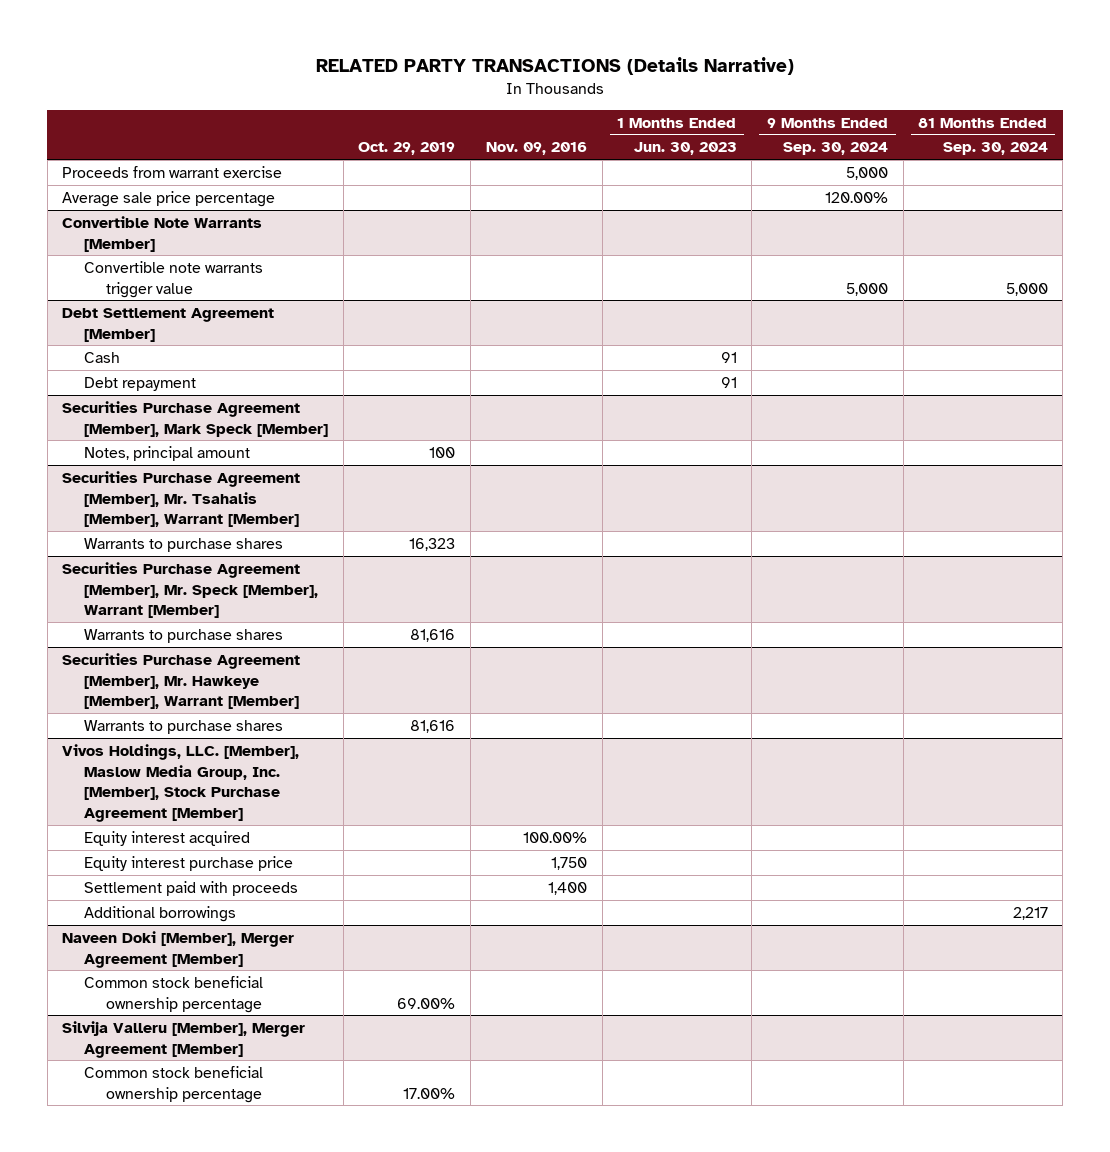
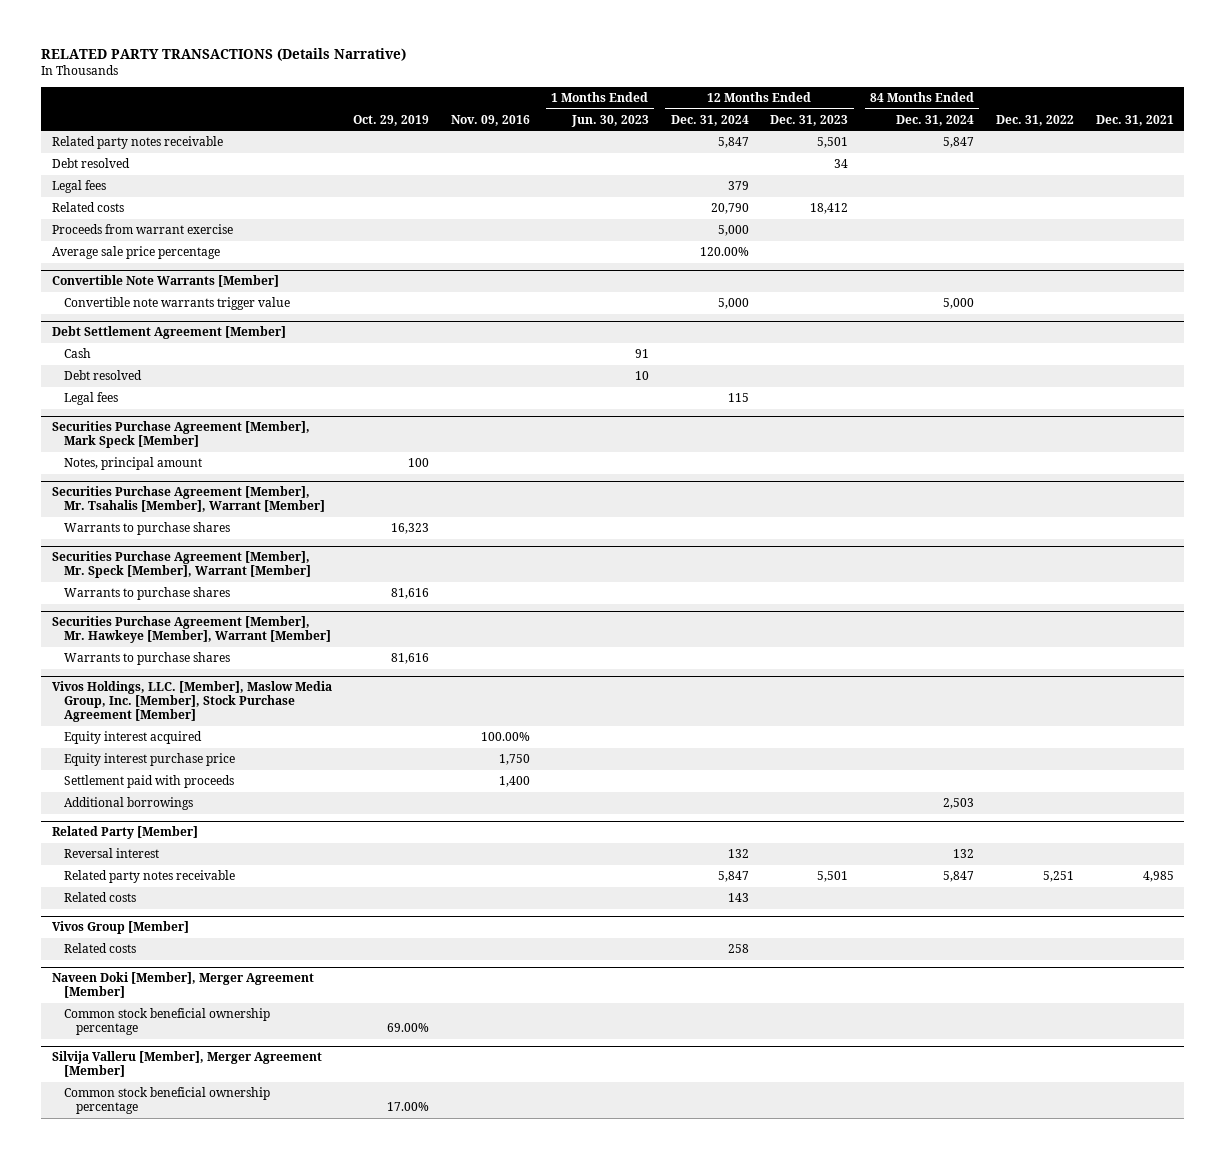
- | Oct. 29, 2019 | Nov. 09, 2016 | 1 Months Ended Jun. 30, 2023 | 9 Months Ended Sep. 30, 2024 | 81 Months Ended Sep. 30, 2024
+ | Oct. 29, 2019 | Nov. 09, 2016 | 1 Months Ended Jun. 30, 2023 | 12 Months Ended Dec. 31, 2024 | 12 Months Ended Dec. 31, 2023 | 84 Months Ended Dec. 31, 2024 | Dec. 31, 2022 | Dec. 31, 2021
+ Related party notes receivable | | | | 5,847 | 5,501 | 5,847 | |
+ Debt resolved | | | | | 34 | | |
+ Legal fees | | | | 379 | | | |
+ Related costs | | | | 20,790 | 18,412 | | |
@ Debt Settlement Agreement [Member]
- Debt repayment | | | 91 | |
+ Debt resolved | | | 10 | | | | |
+ Legal fees | | | | 115 | | | |
+ Related Party [Member]
+ Reversal interest | | | | 132 | | 132 | |
+ Related party notes receivable | | | | 5,847 | 5,501 | 5,847 | 5,251 | 4,985
+ Related costs | | | | 143 | | | |
+ Vivos Group [Member]
+ Related costs | | | | 258 | | | |

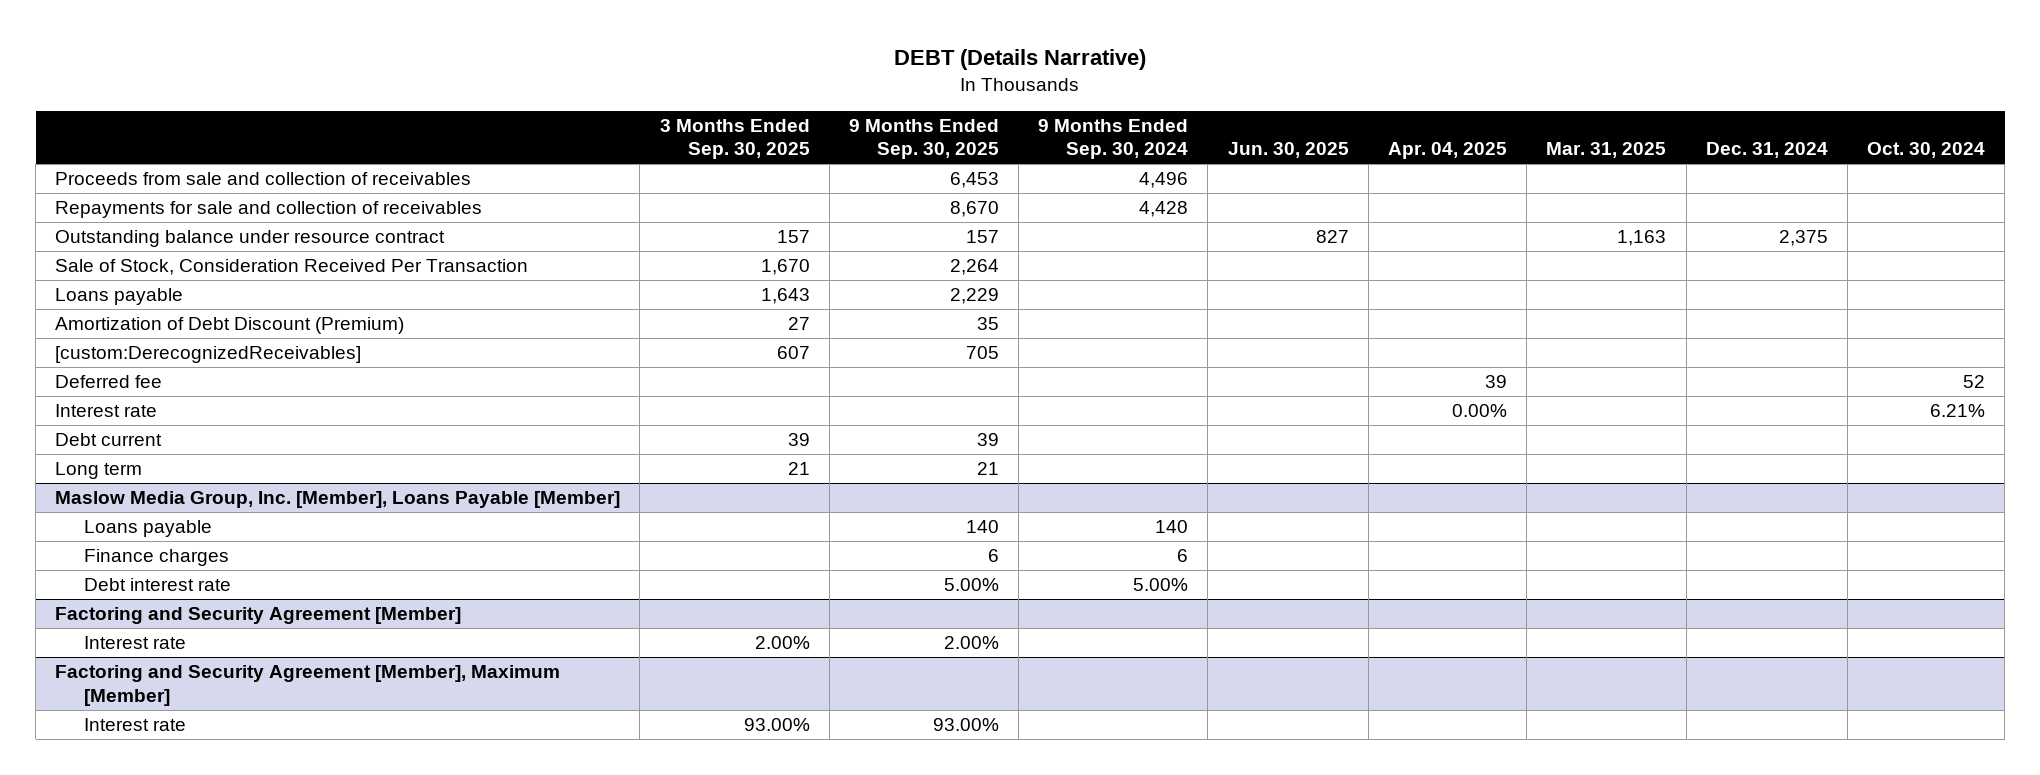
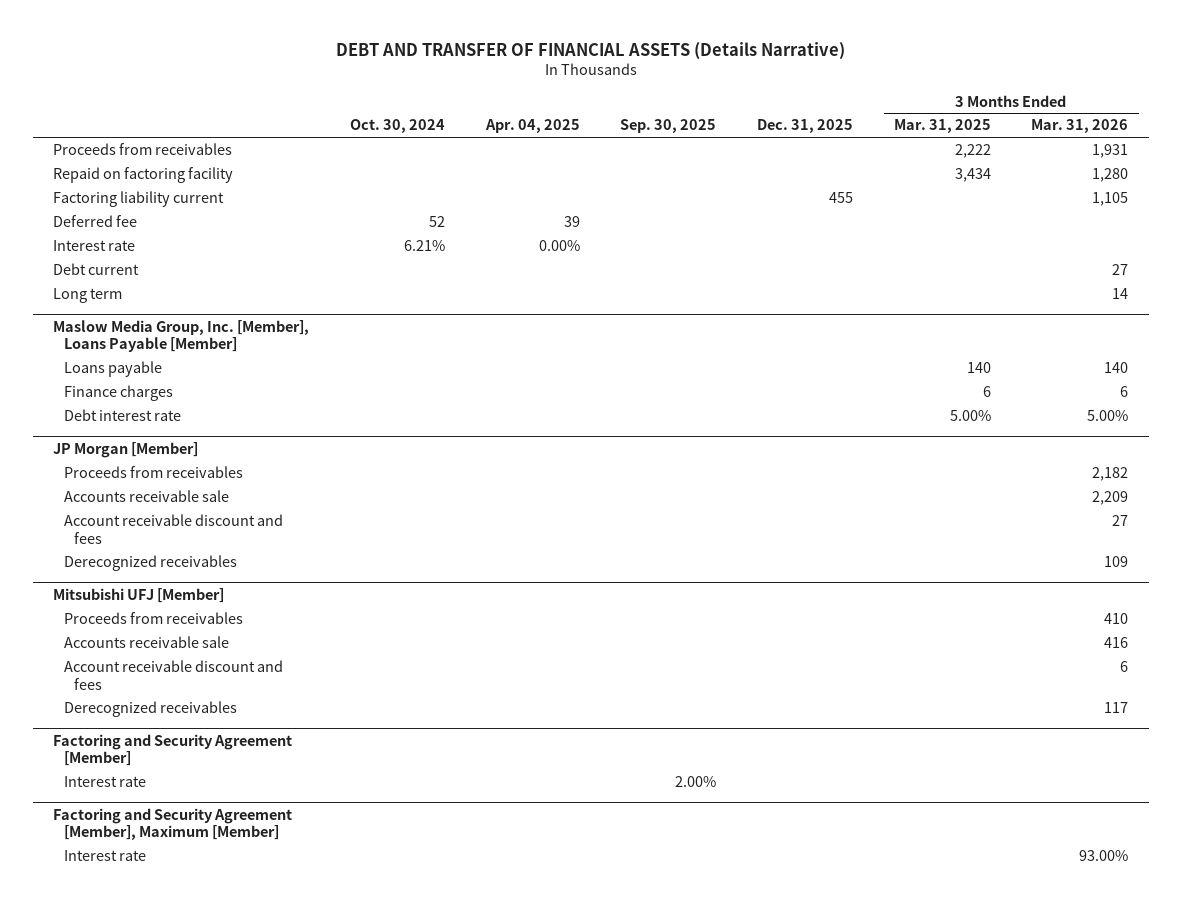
- DEBT (Details Narrative)
+ DEBT AND TRANSFER OF FINANCIAL ASSETS (Details Narrative)
- | 3 Months Ended Sep. 30, 2025 | 9 Months Ended Sep. 30, 2025 | 9 Months Ended Sep. 30, 2024 | Jun. 30, 2025 | Apr. 04, 2025 | Mar. 31, 2025 | Dec. 31, 2024 | Oct. 30, 2024
+ | Oct. 30, 2024 | Apr. 04, 2025 | Sep. 30, 2025 | Dec. 31, 2025 | 3 Months Ended Mar. 31, 2025 | 3 Months Ended Mar. 31, 2026
- Proceeds from sale and collection of receivables | | 6,453 | 4,496 | | | | |
- Repayments for sale and collection of receivables | | 8,670 | 4,428 | | | | |
- Outstanding balance under resource contract | 157 | 157 | | 827 | | 1,163 | 2,375 |
- Sale of Stock, Consideration Received Per Transaction | 1,670 | 2,264 | | | | | |
- Loans payable | 1,643 | 2,229 | | | | | |
- Amortization of Debt Discount (Premium) | 27 | 35 | | | | | |
- [custom:DerecognizedReceivables] | 607 | 705 | | | | | |
+ Proceeds from receivables | | | | | 2,222 | 1,931
+ Repaid on factoring facility | | | | | 3,434 | 1,280
+ Factoring liability current | | | | 455 | | 1,105
+ JP Morgan [Member]
+ Proceeds from receivables | | | | | | 2,182
+ Accounts receivable sale | | | | | | 2,209
+ Account receivable discount and fees | | | | | | 27
+ Derecognized receivables | | | | | | 109
+ Mitsubishi UFJ [Member]
+ Proceeds from receivables | | | | | | 410
+ Accounts receivable sale | | | | | | 416
+ Account receivable discount and fees | | | | | | 6
+ Derecognized receivables | | | | | | 117

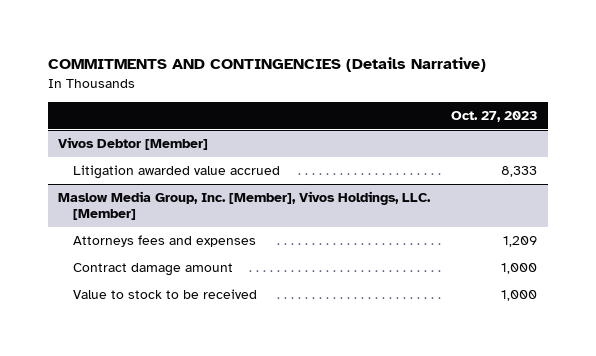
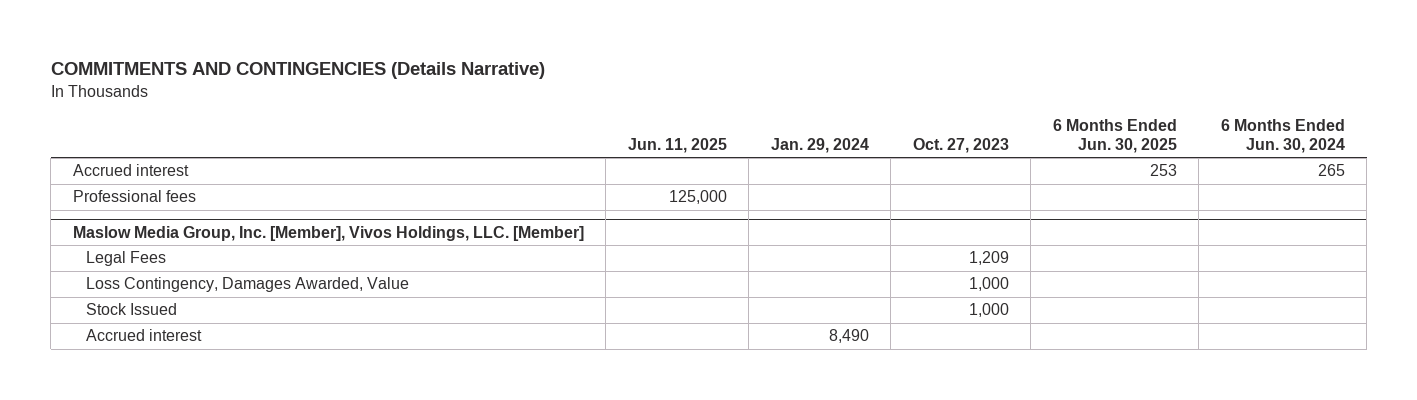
- | Oct. 27, 2023
+ | Jun. 11, 2025 | Jan. 29, 2024 | Oct. 27, 2023 | 6 Months Ended Jun. 30, 2025 | 6 Months Ended Jun. 30, 2024
- Vivos Debtor [Member]
- Litigation awarded value accrued | 8,333
+ Accrued interest | | | | 253 | 265
+ Professional fees | 125,000 | | | |
@ Maslow Media Group, Inc. [Member], Vivos Holdings, LLC. [Member]
- Attorneys fees and expenses | 1,209
- Contract damage amount | 1,000
- Value to stock to be received | 1,000
+ Legal Fees | | | 1,209 | |
+ Loss Contingency, Damages Awarded, Value | | | 1,000 | |
+ Stock Issued | | | 1,000 | |
+ Accrued interest | | 8,490 | | |

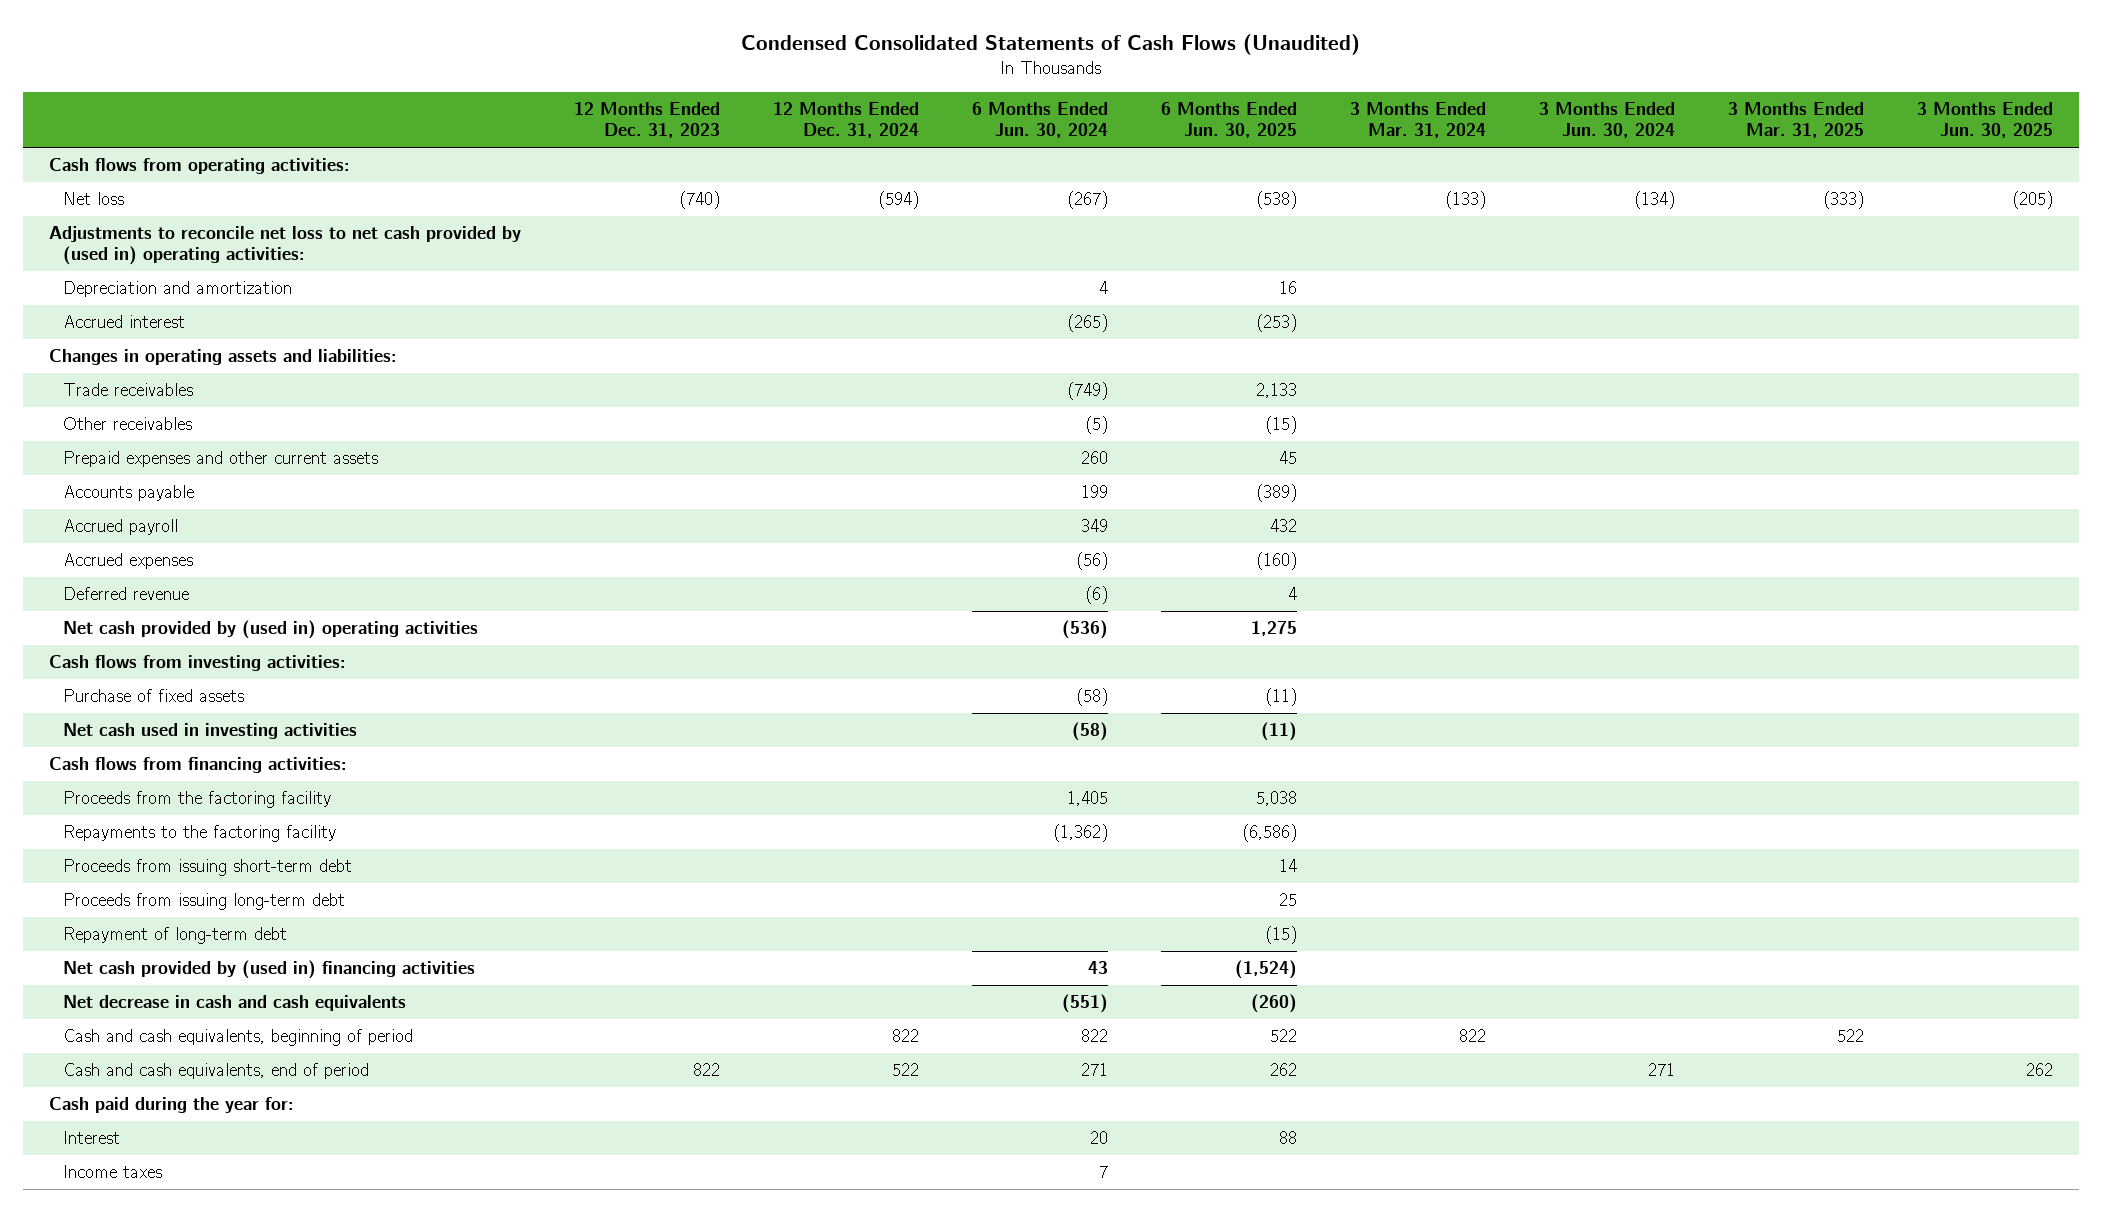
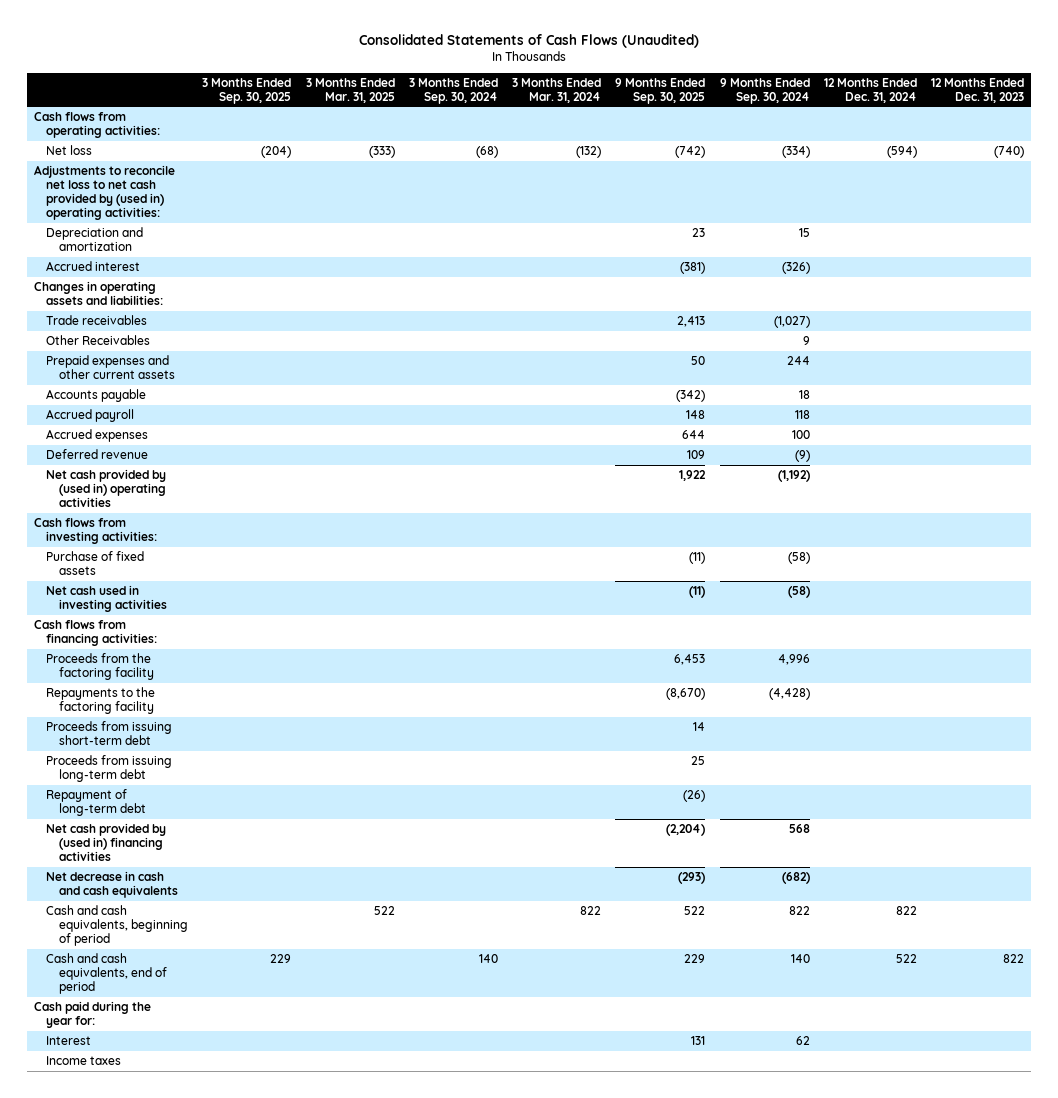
- Condensed Consolidated Statements of Cash Flows (Unaudited)
+ Consolidated Statements of Cash Flows (Unaudited)
- | 12 Months Ended Dec. 31, 2023 | 12 Months Ended Dec. 31, 2024 | 6 Months Ended Jun. 30, 2024 | 6 Months Ended Jun. 30, 2025 | 3 Months Ended Mar. 31, 2024 | 3 Months Ended Jun. 30, 2024 | 3 Months Ended Mar. 31, 2025 | 3 Months Ended Jun. 30, 2025
+ | 3 Months Ended Sep. 30, 2025 | 3 Months Ended Mar. 31, 2025 | 3 Months Ended Sep. 30, 2024 | 3 Months Ended Mar. 31, 2024 | 9 Months Ended Sep. 30, 2025 | 9 Months Ended Sep. 30, 2024 | 12 Months Ended Dec. 31, 2024 | 12 Months Ended Dec. 31, 2023
- Net loss | (740) | (594) | (267) | (538) | (133) | (134) | (333) | (205)
+ Net loss | (204) | (333) | (68) | (132) | (742) | (334) | (594) | (740)
- Other receivables | | | (5) | (15) | | | |
+ Other Receivables | | | | | | 9 | |

